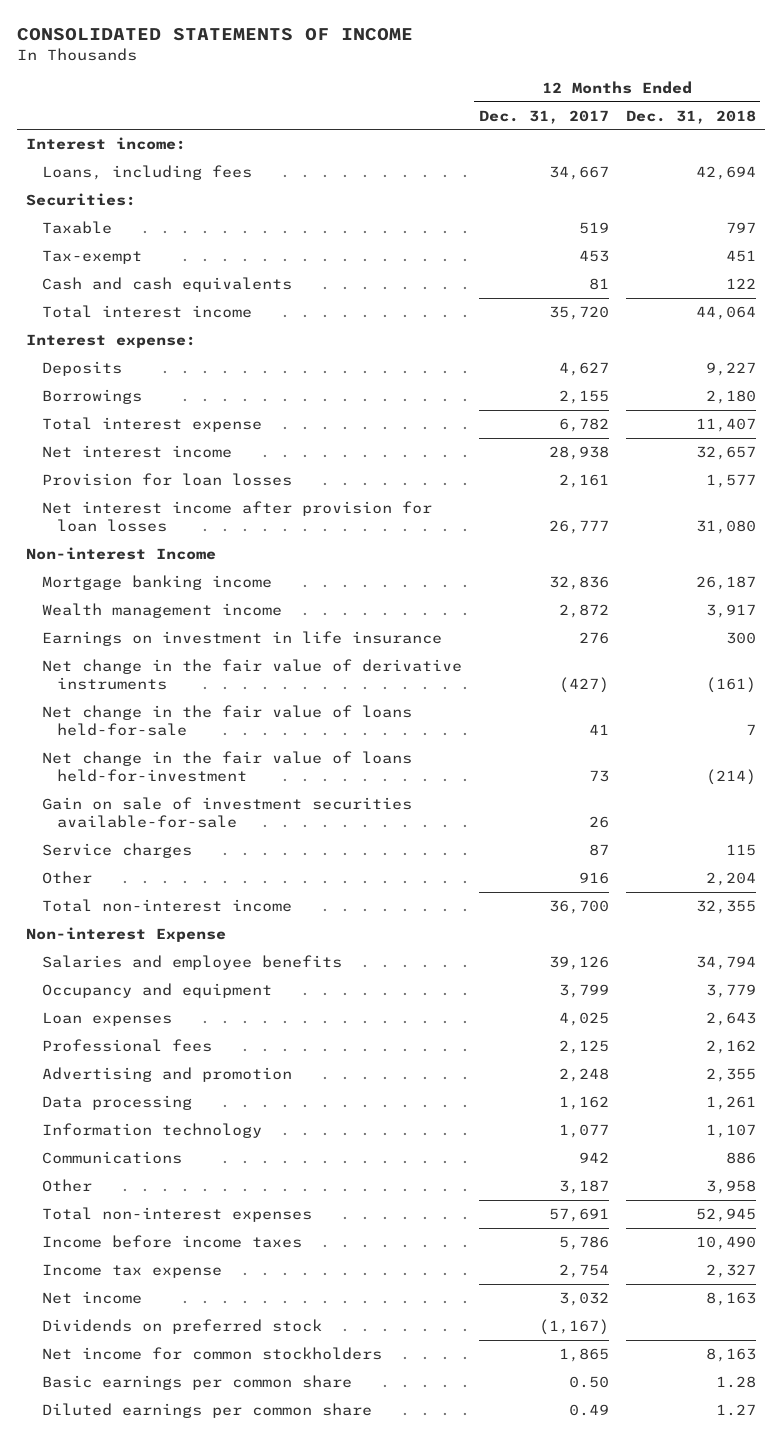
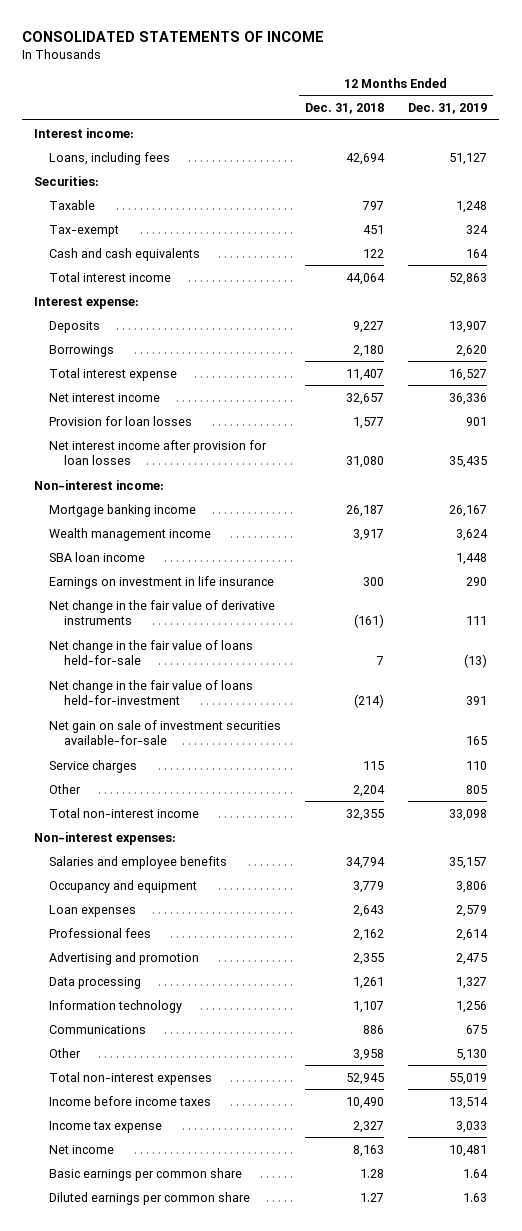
- | 12 Months Ended Dec. 31, 2017 | 12 Months Ended Dec. 31, 2018
+ | 12 Months Ended Dec. 31, 2018 | 12 Months Ended Dec. 31, 2019
- Non-interest Income
+ Non-interest income:
+ SBA loan income | | 1,448
- Gain on sale of investment securities available-for-sale | 26 |
+ Net gain on sale of investment securities available-for-sale | | 165
- Non-interest Expense
+ Non-interest expenses:
- Dividends on preferred stock | (1,167) |
- Net income for common stockholders | 1,865 | 8,163

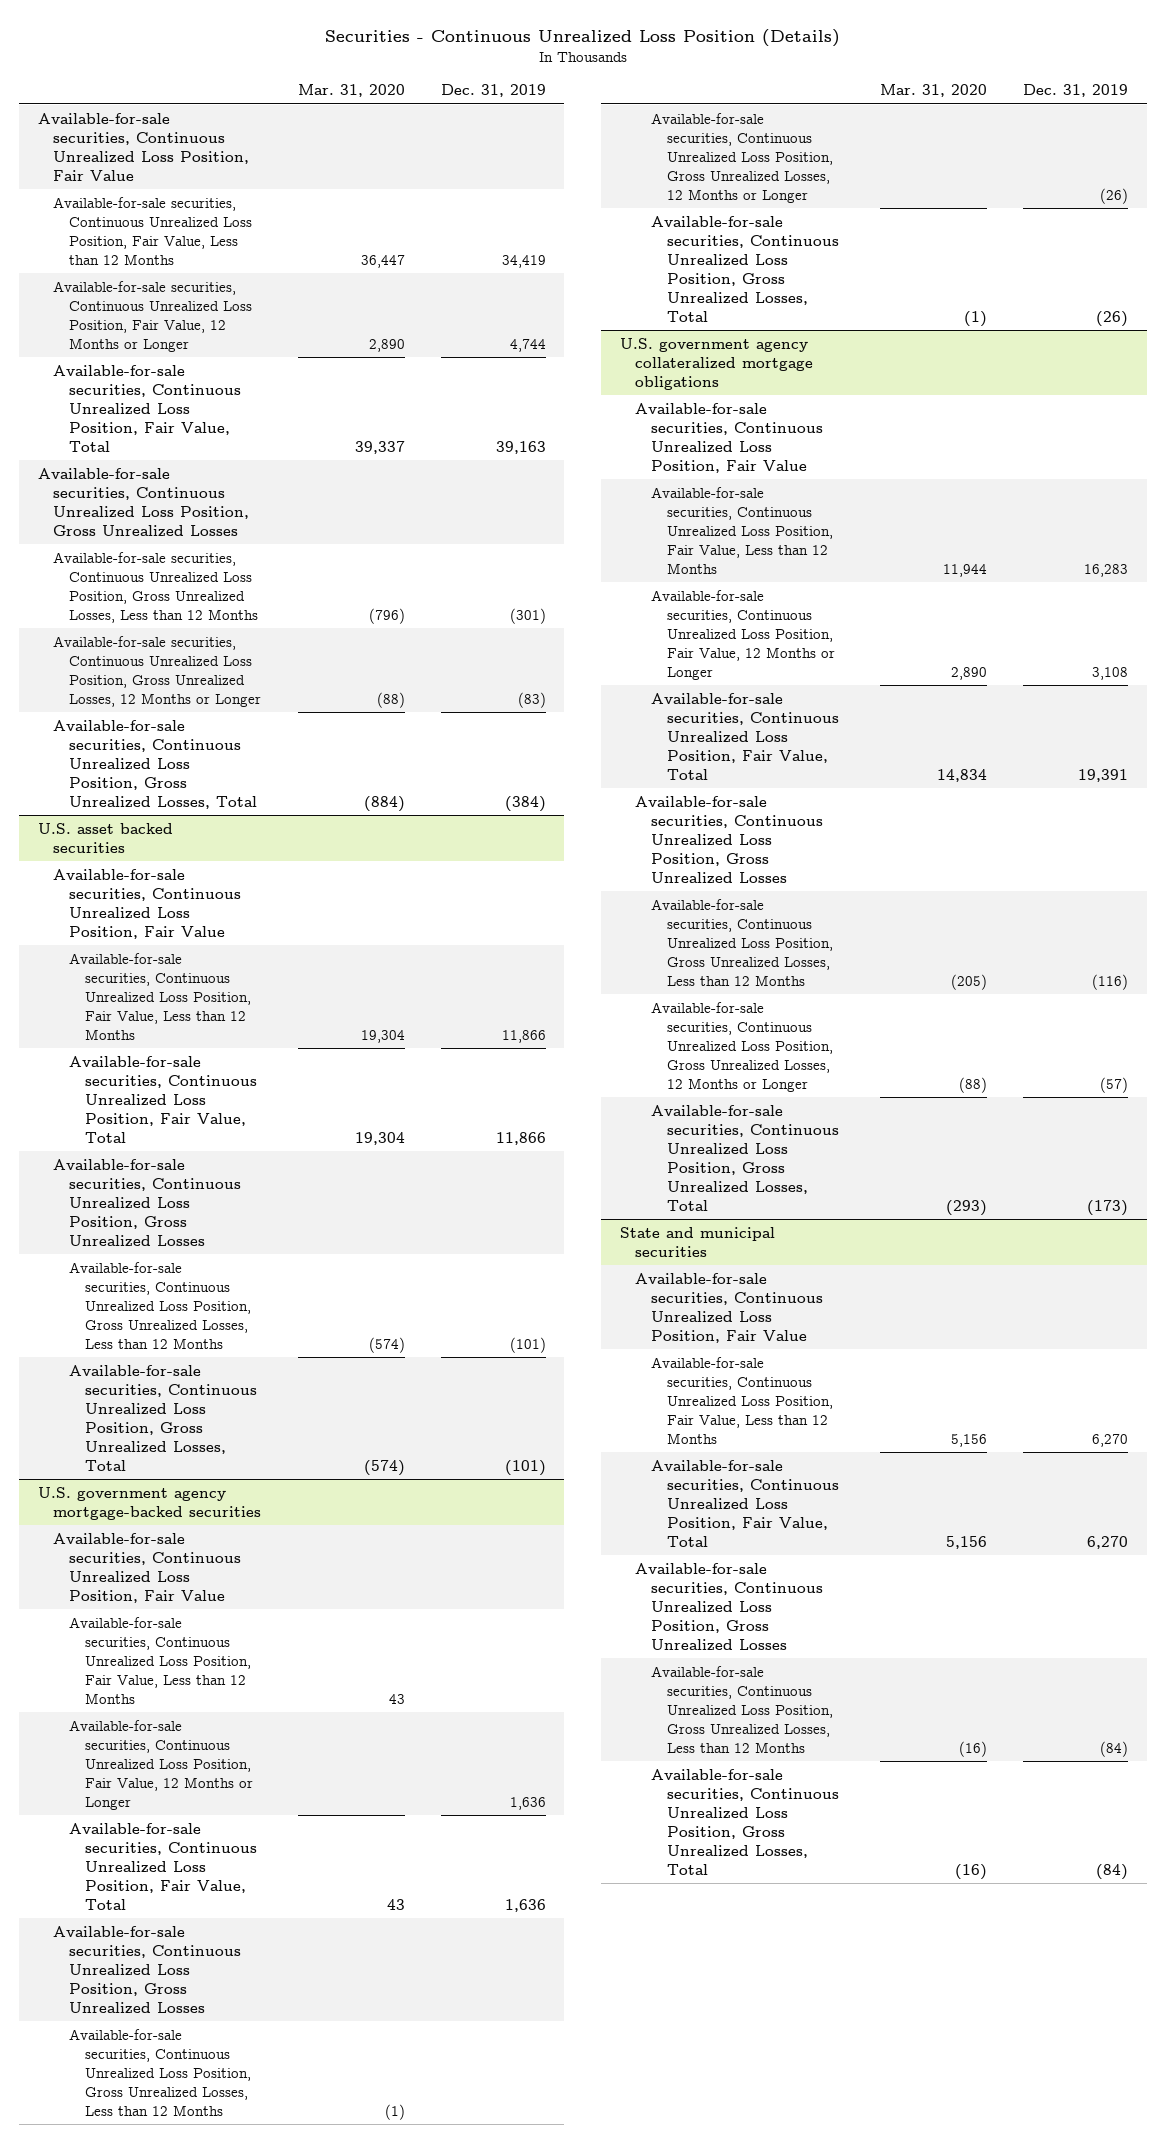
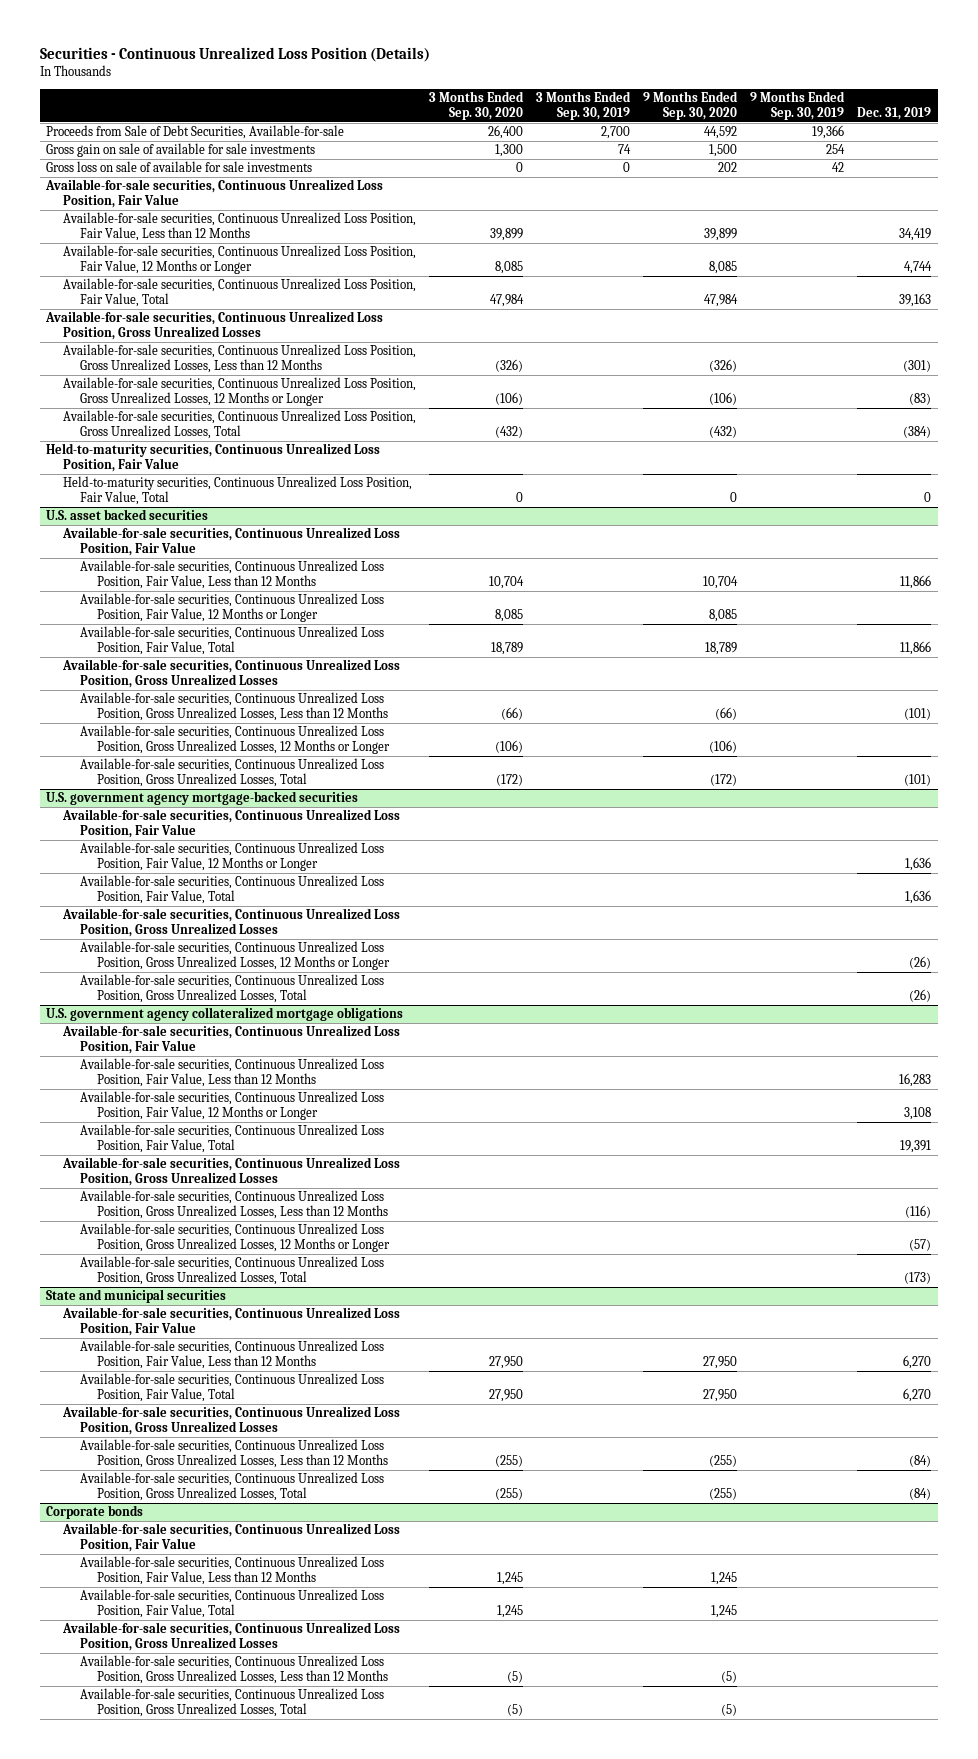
- | Mar. 31, 2020 | Dec. 31, 2019
+ | 3 Months Ended Sep. 30, 2020 | 3 Months Ended Sep. 30, 2019 | 9 Months Ended Sep. 30, 2020 | 9 Months Ended Sep. 30, 2019 | Dec. 31, 2019
+ Proceeds from Sale of Debt Securities, Available-for-sale | 26,400 | 2,700 | 44,592 | 19,366 |
+ Gross gain on sale of available for sale investments | 1,300 | 74 | 1,500 | 254 |
+ Gross loss on sale of available for sale investments | 0 | 0 | 202 | 42 |
+ Held-to-maturity securities, Continuous Unrealized Loss Position, Fair Value
+ Held-to-maturity securities, Continuous Unrealized Loss Position, Fair Value, Total | 0 | | 0 | | 0
@ U.S. asset backed securities
+ Available-for-sale securities, Continuous Unrealized Loss Position, Fair Value, 12 Months or Longer | 8,085 | | 8,085 | |
+ Available-for-sale securities, Continuous Unrealized Loss Position, Gross Unrealized Losses, 12 Months or Longer | (106) | | (106) | |
@ U.S. government agency mortgage-backed securities
- Available-for-sale securities, Continuous Unrealized Loss Position, Fair Value, Less than 12 Months | 43 |
- Available-for-sale securities, Continuous Unrealized Loss Position, Gross Unrealized Losses, Less than 12 Months | (1) |
+ Corporate bonds
+ Available-for-sale securities, Continuous Unrealized Loss Position, Fair Value
+ Available-for-sale securities, Continuous Unrealized Loss Position, Fair Value, Less than 12 Months | 1,245 | | 1,245 | |
+ Available-for-sale securities, Continuous Unrealized Loss Position, Fair Value, Total | 1,245 | | 1,245 | |
+ Available-for-sale securities, Continuous Unrealized Loss Position, Gross Unrealized Losses
+ Available-for-sale securities, Continuous Unrealized Loss Position, Gross Unrealized Losses, Less than 12 Months | (5) | | (5) | |
+ Available-for-sale securities, Continuous Unrealized Loss Position, Gross Unrealized Losses, Total | (5) | | (5) | |

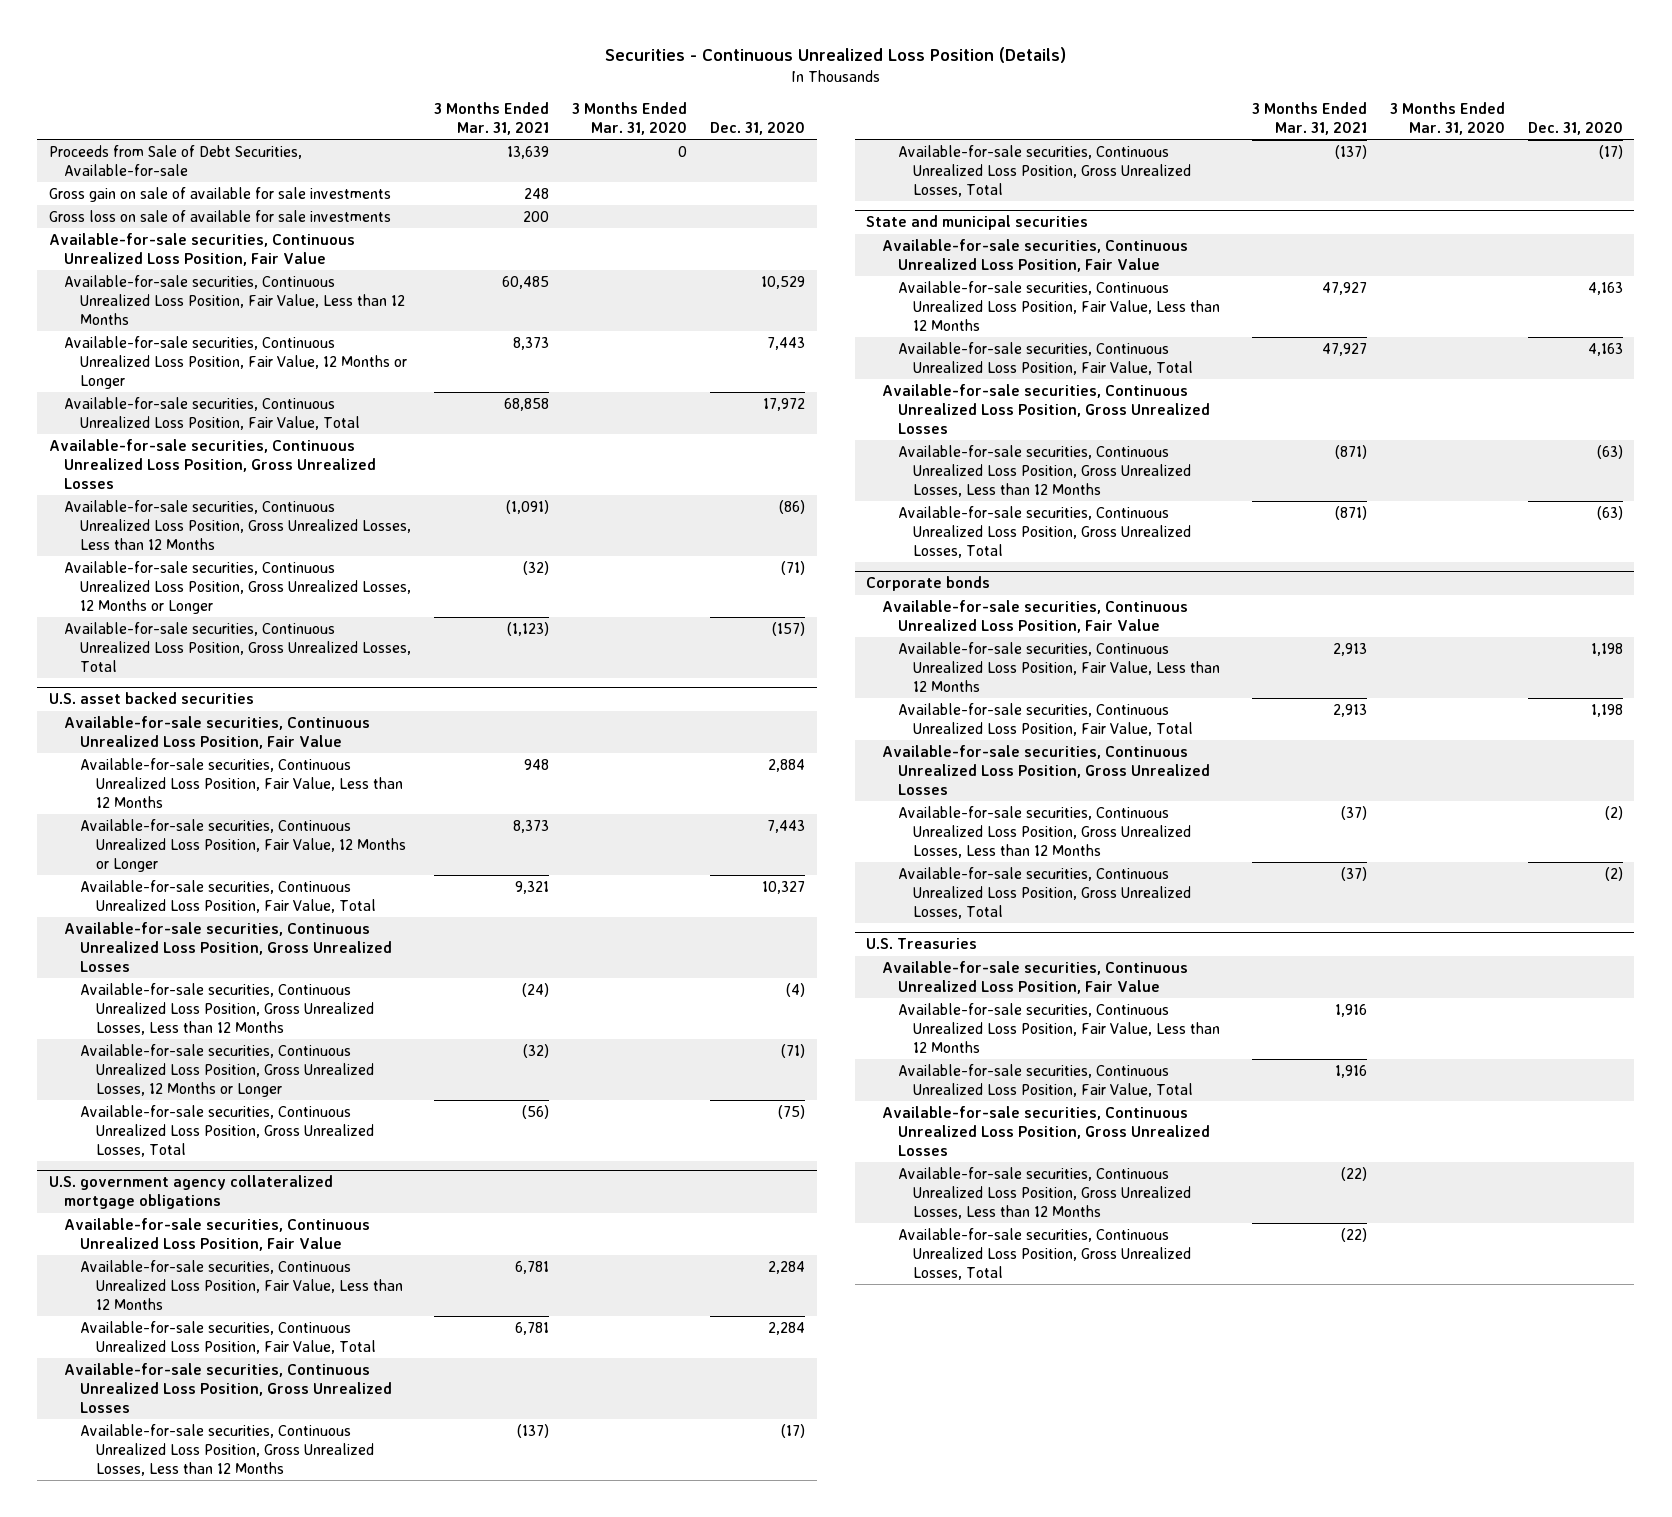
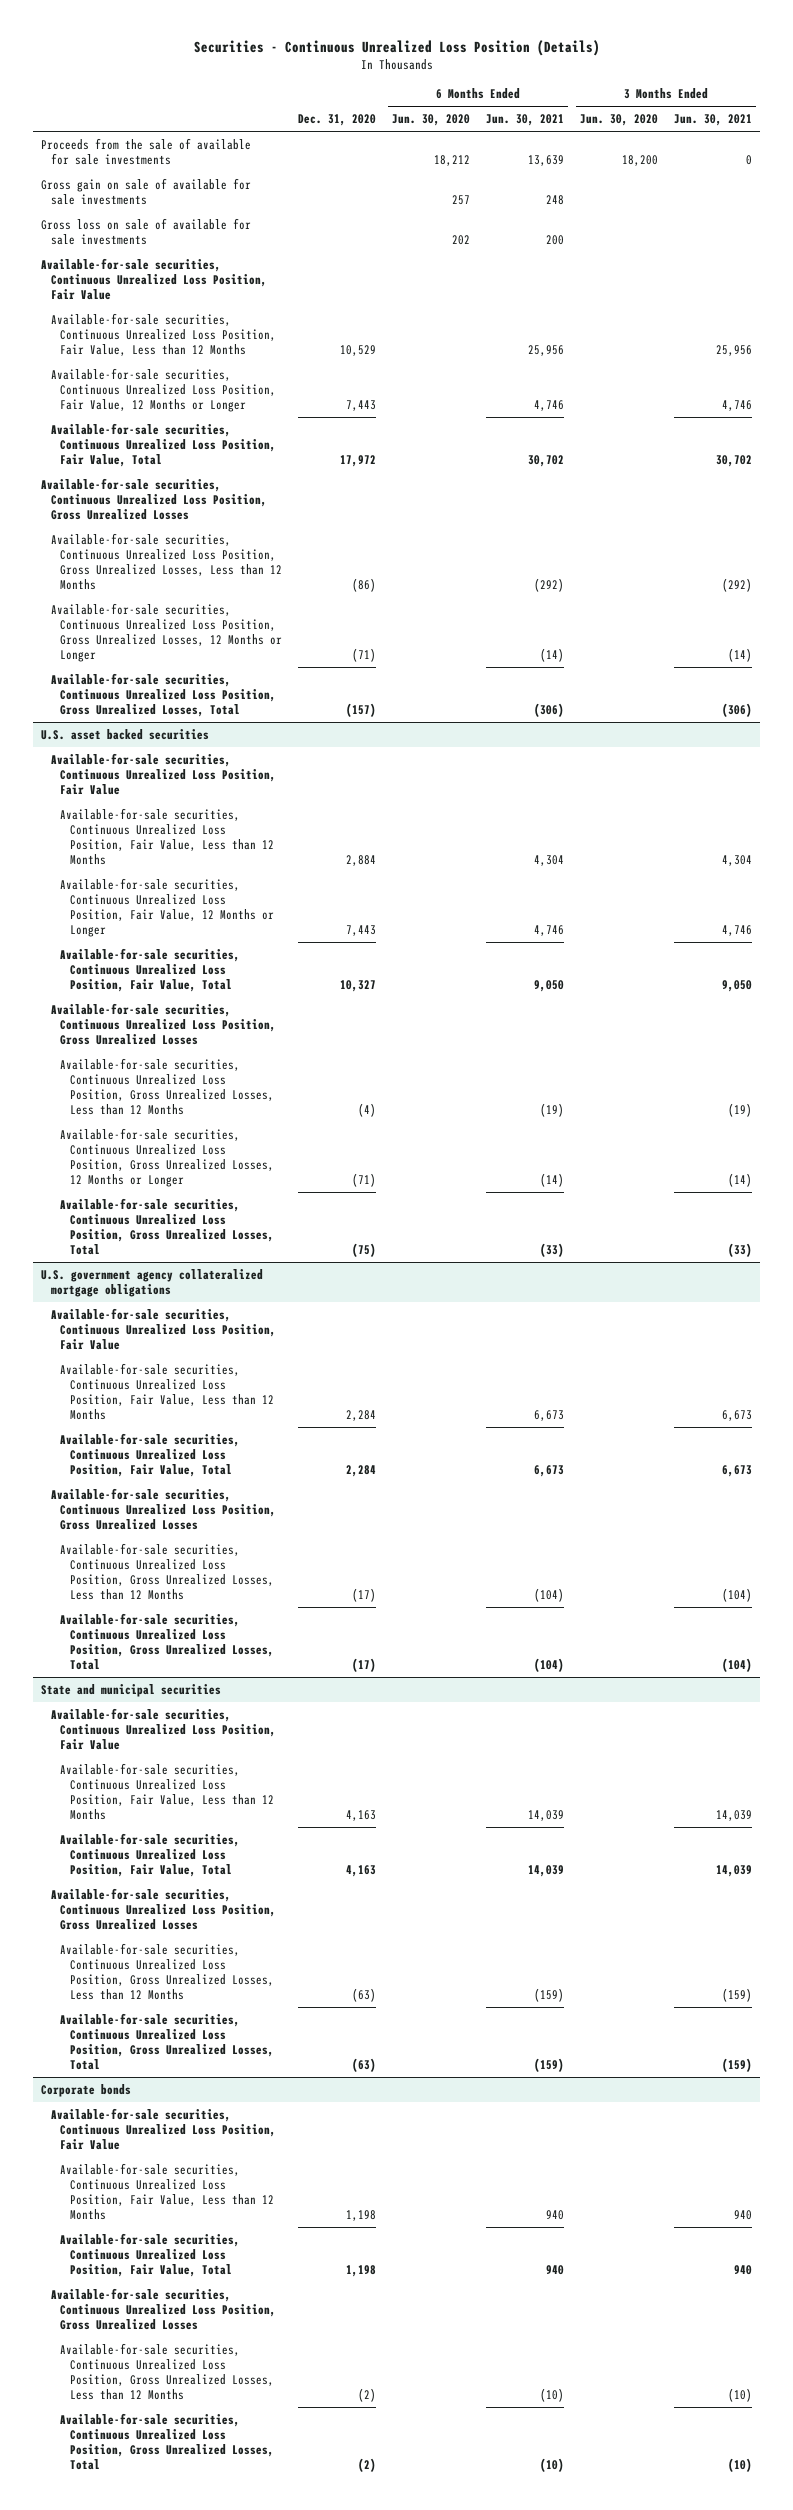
- | 3 Months Ended Mar. 31, 2021 | 3 Months Ended Mar. 31, 2020 | Dec. 31, 2020
+ | Dec. 31, 2020 | 6 Months Ended Jun. 30, 2020 | 6 Months Ended Jun. 30, 2021 | 3 Months Ended Jun. 30, 2020 | 3 Months Ended Jun. 30, 2021
- Proceeds from Sale of Debt Securities, Available-for-sale | 13,639 | 0 |
+ Proceeds from the sale of available for sale investments | | 18,212 | 13,639 | 18,200 | 0
- U.S. Treasuries
- Available-for-sale securities, Continuous Unrealized Loss Position, Fair Value
- Available-for-sale securities, Continuous Unrealized Loss Position, Fair Value, Less than 12 Months | 1,916 | |
- Available-for-sale securities, Continuous Unrealized Loss Position, Fair Value, Total | 1,916 | |
- Available-for-sale securities, Continuous Unrealized Loss Position, Gross Unrealized Losses
- Available-for-sale securities, Continuous Unrealized Loss Position, Gross Unrealized Losses, Less than 12 Months | (22) | |
- Available-for-sale securities, Continuous Unrealized Loss Position, Gross Unrealized Losses, Total | (22) | |

